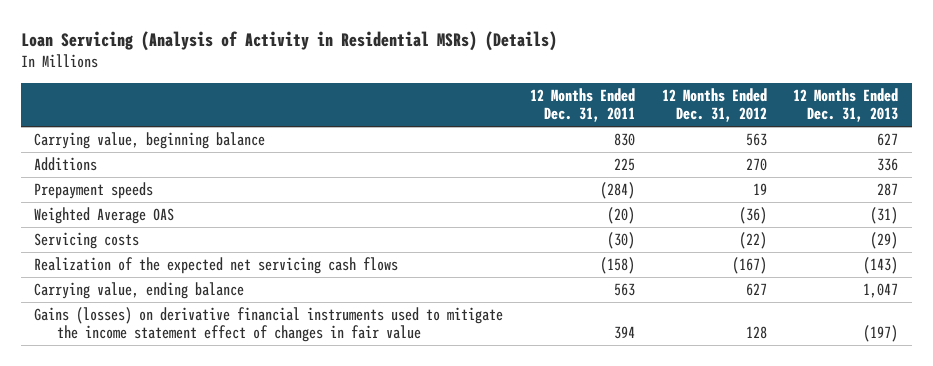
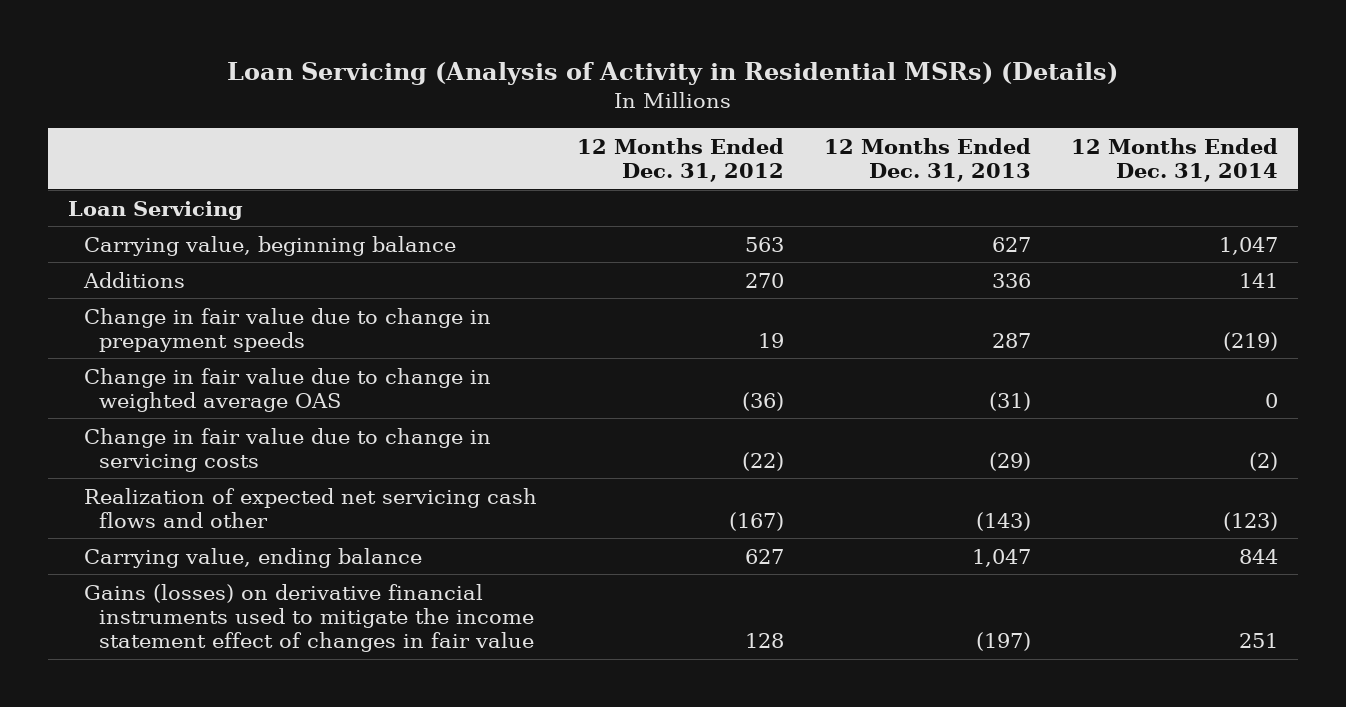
- | 12 Months Ended Dec. 31, 2011 | 12 Months Ended Dec. 31, 2012 | 12 Months Ended Dec. 31, 2013
+ | 12 Months Ended Dec. 31, 2012 | 12 Months Ended Dec. 31, 2013 | 12 Months Ended Dec. 31, 2014
+ Loan Servicing
- Prepayment speeds | (284) | 19 | 287
- Weighted Average OAS | (20) | (36) | (31)
- Servicing costs | (30) | (22) | (29)
- Realization of the expected net servicing cash flows | (158) | (167) | (143)
+ Change in fair value due to change in prepayment speeds | 19 | 287 | (219)
+ Change in fair value due to change in weighted average OAS | (36) | (31) | 0
+ Change in fair value due to change in servicing costs | (22) | (29) | (2)
+ Realization of expected net servicing cash flows and other | (167) | (143) | (123)

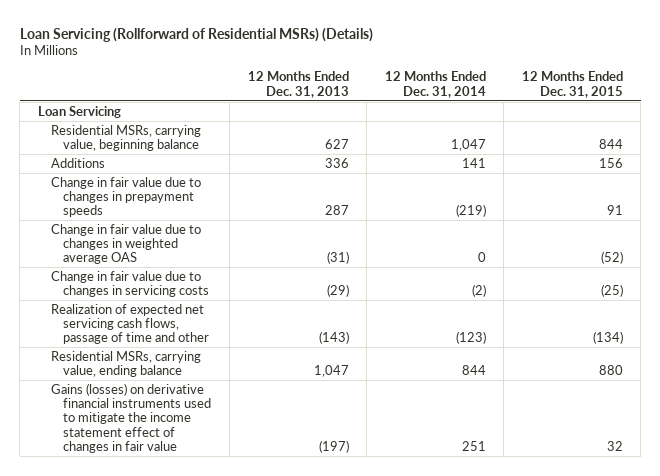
- Loan Servicing (Analysis of Activity in Residential MSRs) (Details)
+ Loan Servicing (Rollforward of Residential MSRs) (Details)
- | 12 Months Ended Dec. 31, 2012 | 12 Months Ended Dec. 31, 2013 | 12 Months Ended Dec. 31, 2014
+ | 12 Months Ended Dec. 31, 2013 | 12 Months Ended Dec. 31, 2014 | 12 Months Ended Dec. 31, 2015
- Carrying value, beginning balance | 563 | 627 | 1,047
+ Residential MSRs, carrying value, beginning balance | 627 | 1,047 | 844
- Change in fair value due to change in prepayment speeds | 19 | 287 | (219)
- Change in fair value due to change in weighted average OAS | (36) | (31) | 0
- Change in fair value due to change in servicing costs | (22) | (29) | (2)
- Realization of expected net servicing cash flows and other | (167) | (143) | (123)
- Carrying value, ending balance | 627 | 1,047 | 844
+ Change in fair value due to changes in prepayment speeds | 287 | (219) | 91
+ Change in fair value due to changes in weighted average OAS | (31) | 0 | (52)
+ Change in fair value due to changes in servicing costs | (29) | (2) | (25)
+ Realization of expected net servicing cash flows, passage of time and other | (143) | (123) | (134)
+ Residential MSRs, carrying value, ending balance | 1,047 | 844 | 880

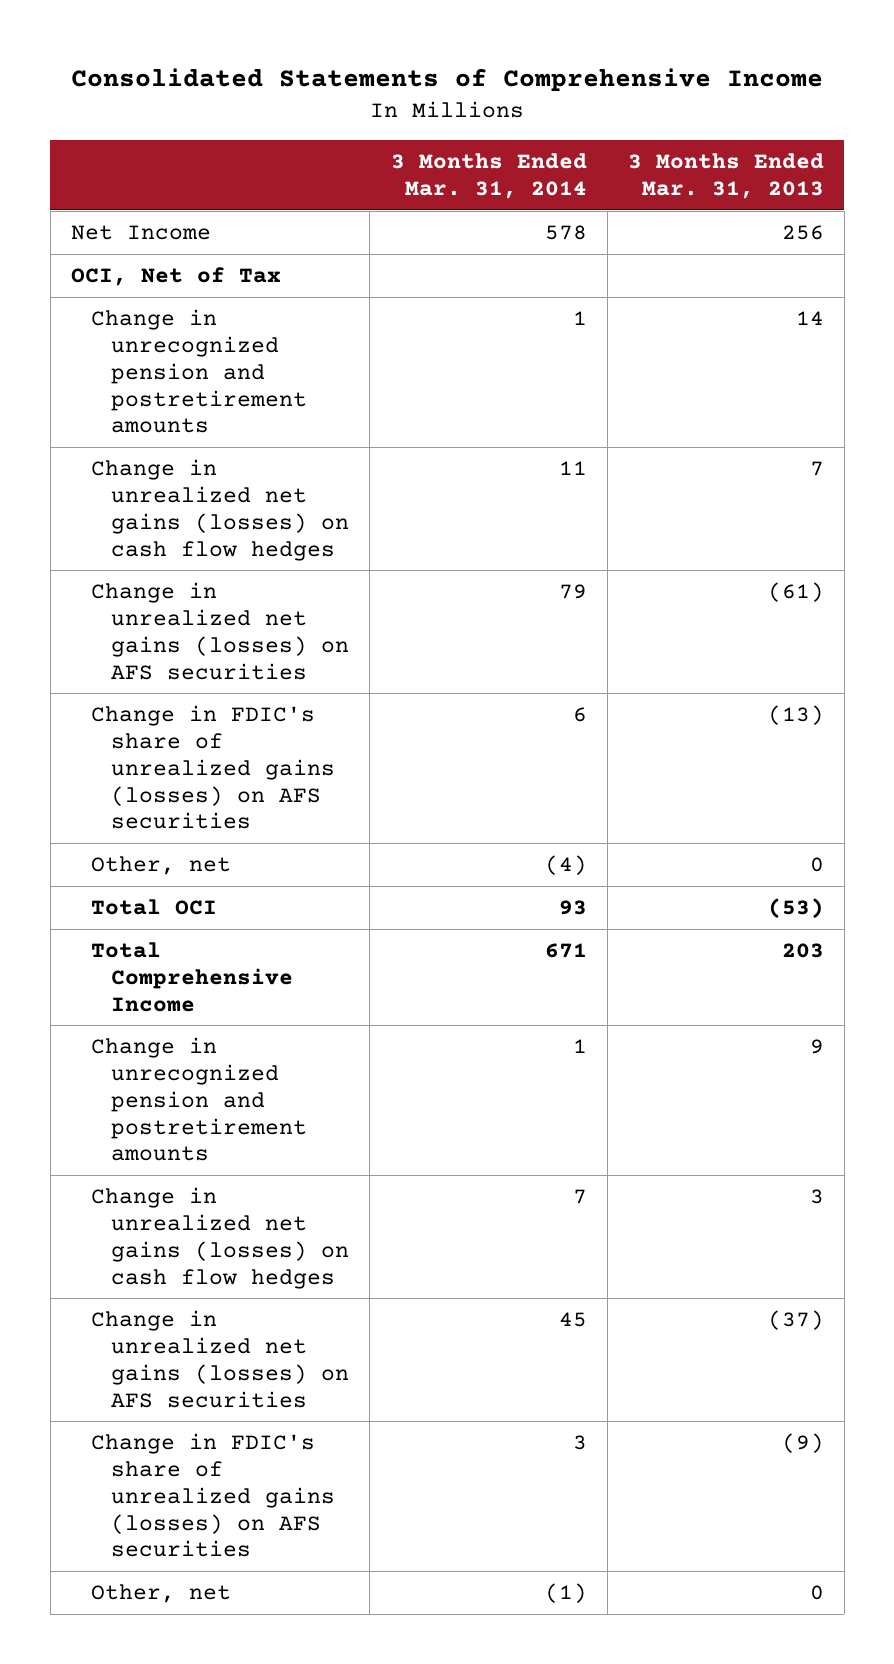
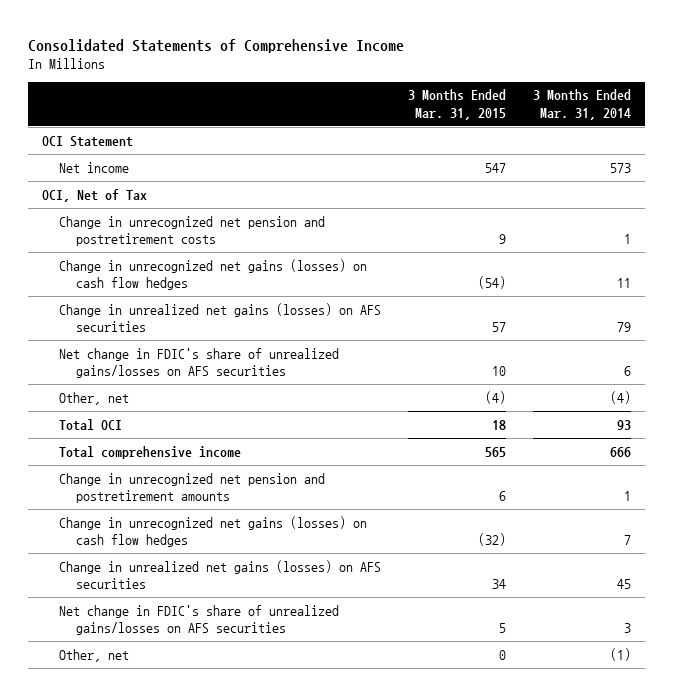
- | 3 Months Ended Mar. 31, 2014 | 3 Months Ended Mar. 31, 2013
+ | 3 Months Ended Mar. 31, 2015 | 3 Months Ended Mar. 31, 2014
- Net Income | 578 | 256
+ OCI Statement
+ Net income | 547 | 573
- Change in unrecognized pension and postretirement amounts | 1 | 14
- Change in unrealized net gains (losses) on cash flow hedges | 11 | 7
+ Change in unrecognized net pension and postretirement costs | 9 | 1
+ Change in unrecognized net gains (losses) on cash flow hedges | (54) | 11
- Change in FDIC's share of unrealized gains (losses) on AFS securities | 6 | (13)
+ Net change in FDIC's share of unrealized gains/losses on AFS securities | 10 | 6
- Total Comprehensive Income | 671 | 203
- Change in unrecognized pension and postretirement amounts | 1 | 9
- Change in unrealized net gains (losses) on cash flow hedges | 7 | 3
+ Total comprehensive income | 565 | 666
+ Change in unrecognized net pension and postretirement amounts | 6 | 1
+ Change in unrecognized net gains (losses) on cash flow hedges | (32) | 7
- Change in FDIC's share of unrealized gains (losses) on AFS securities | 3 | (9)
+ Net change in FDIC's share of unrealized gains/losses on AFS securities | 5 | 3

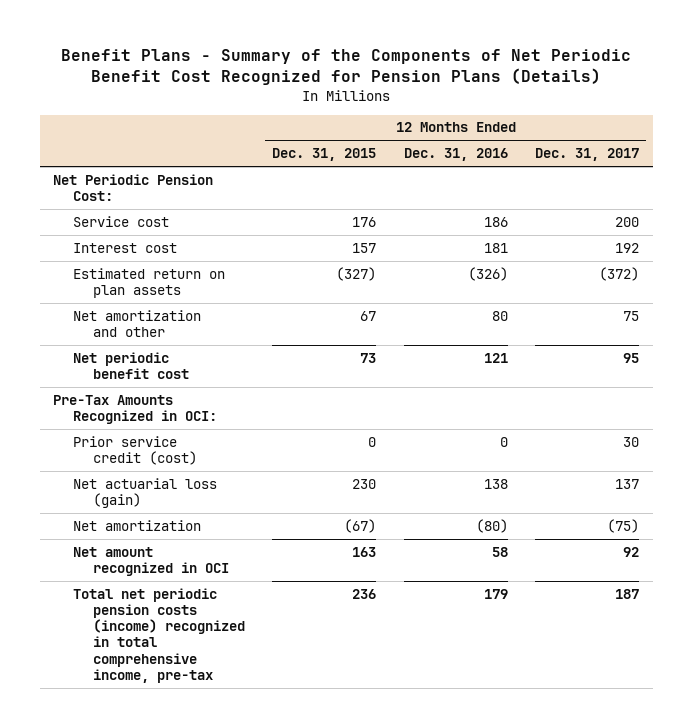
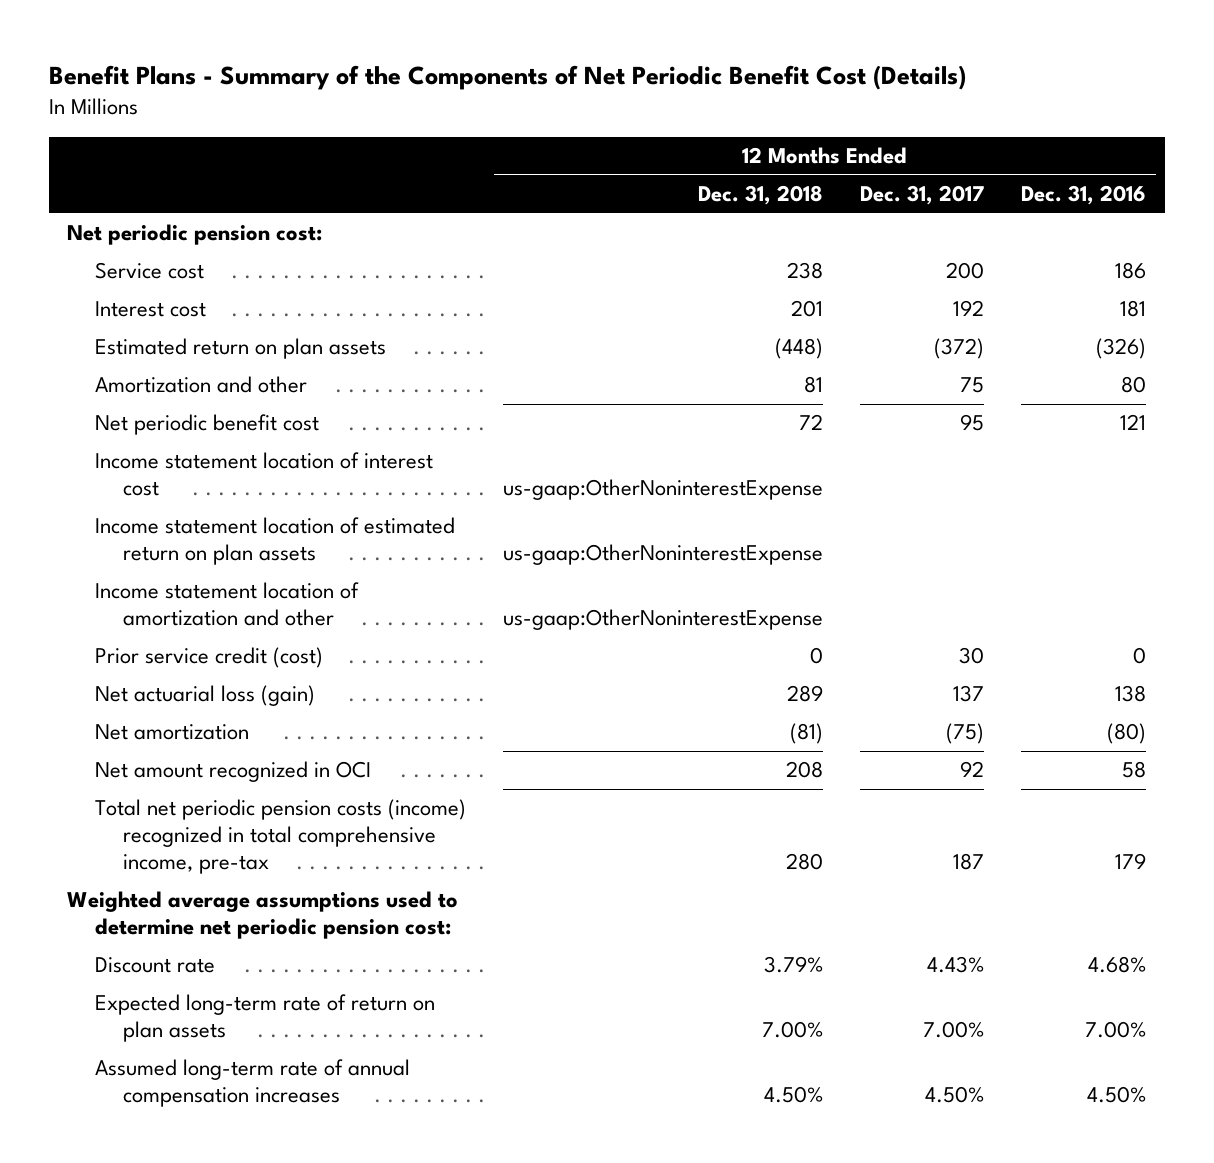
- Benefit Plans - Summary of the Components of Net Periodic Benefit Cost Recognized for Pension Plans (Details)
+ Benefit Plans - Summary of the Components of Net Periodic Benefit Cost (Details)
- | 12 Months Ended Dec. 31, 2015 | 12 Months Ended Dec. 31, 2016 | 12 Months Ended Dec. 31, 2017
+ | 12 Months Ended Dec. 31, 2018 | 12 Months Ended Dec. 31, 2017 | 12 Months Ended Dec. 31, 2016
- Net Periodic Pension Cost:
+ Net periodic pension cost:
- Net amortization and other | 67 | 80 | 75
+ Amortization and other | 81 | 75 | 80
- Pre-Tax Amounts Recognized in OCI:
+ Income statement location of interest cost | us-gaap:OtherNoninterestExpense | |
+ Income statement location of estimated return on plan assets | us-gaap:OtherNoninterestExpense | |
+ Income statement location of amortization and other | us-gaap:OtherNoninterestExpense | |
+ Weighted average assumptions used to determine net periodic pension cost:
+ Discount rate | 3.79% | 4.43% | 4.68%
+ Expected long-term rate of return on plan assets | 7.00% | 7.00% | 7.00%
+ Assumed long-term rate of annual compensation increases | 4.50% | 4.50% | 4.50%

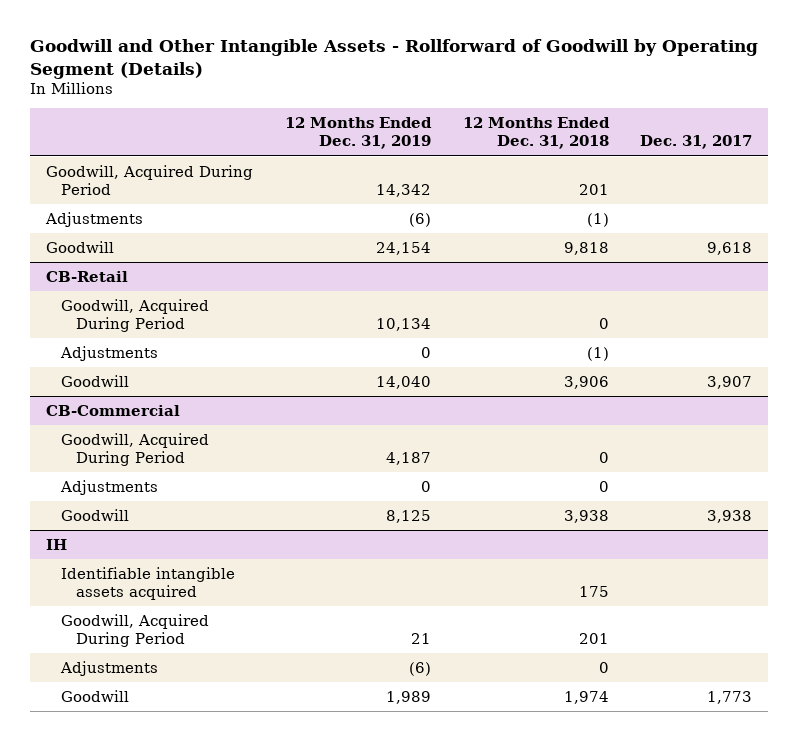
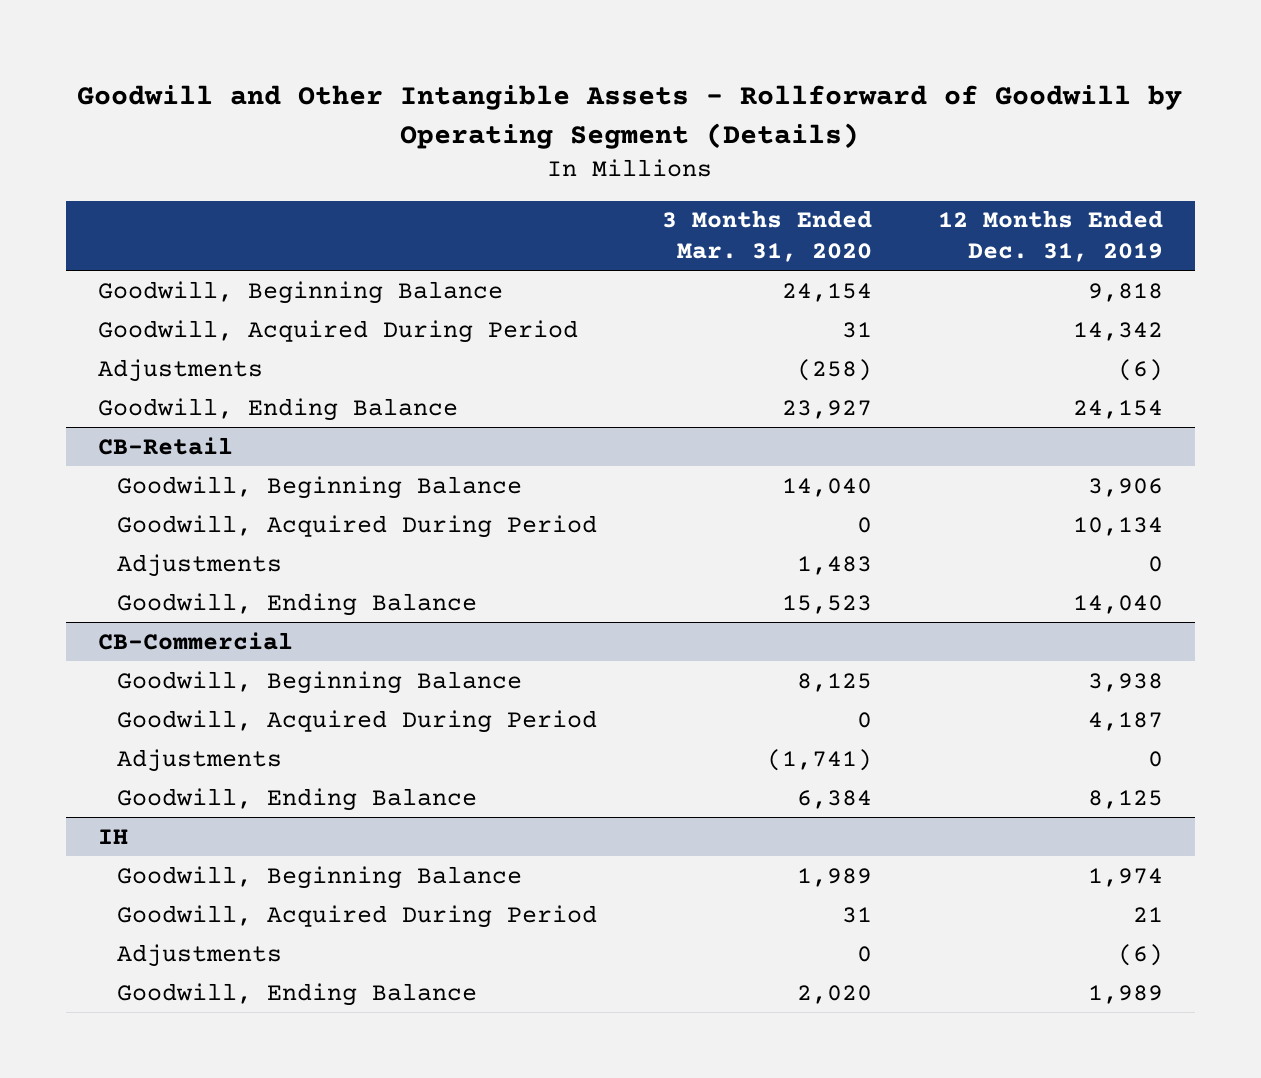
- | 12 Months Ended Dec. 31, 2019 | 12 Months Ended Dec. 31, 2018 | Dec. 31, 2017
+ | 3 Months Ended Mar. 31, 2020 | 12 Months Ended Dec. 31, 2019
+ Goodwill, Beginning Balance | 24,154 | 9,818
- Goodwill | 24,154 | 9,818 | 9,618
+ Goodwill, Ending Balance | 23,927 | 24,154
@ CB-Retail
+ Goodwill, Beginning Balance | 14,040 | 3,906
- Goodwill | 14,040 | 3,906 | 3,907
+ Goodwill, Ending Balance | 15,523 | 14,040
@ CB-Commercial
+ Goodwill, Beginning Balance | 8,125 | 3,938
- Goodwill | 8,125 | 3,938 | 3,938
+ Goodwill, Ending Balance | 6,384 | 8,125
@ IH
- Identifiable intangible assets acquired | | 175 |
+ Goodwill, Beginning Balance | 1,989 | 1,974
- Goodwill | 1,989 | 1,974 | 1,773
+ Goodwill, Ending Balance | 2,020 | 1,989

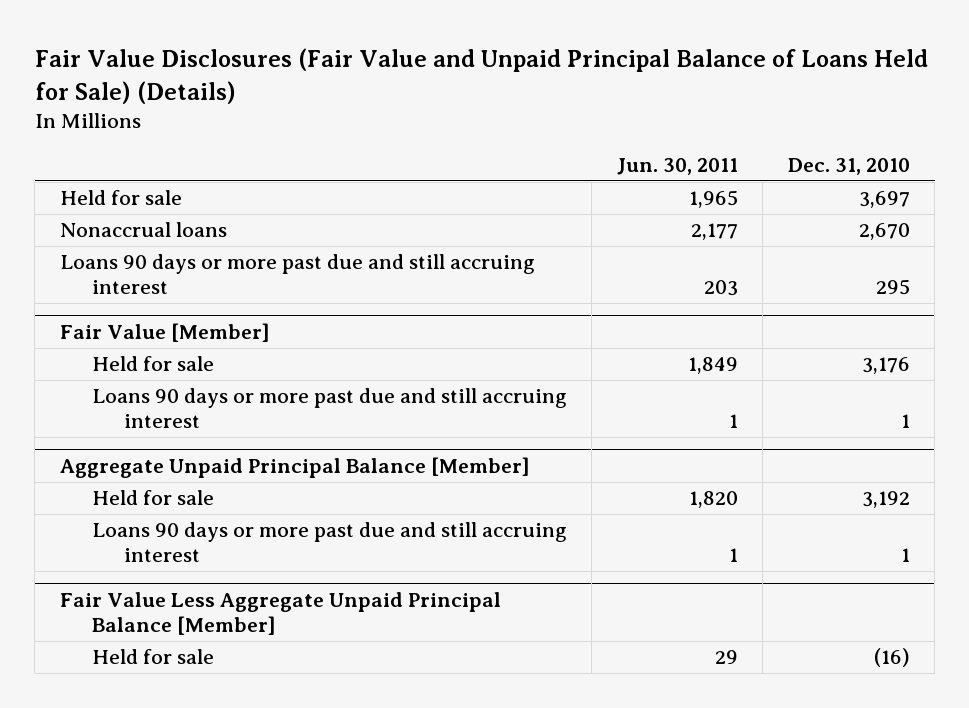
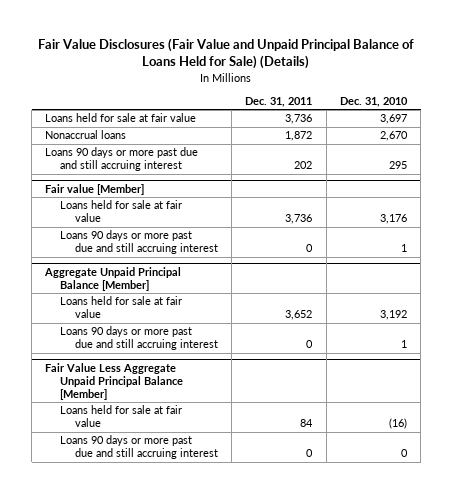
- | Jun. 30, 2011 | Dec. 31, 2010
+ | Dec. 31, 2011 | Dec. 31, 2010
- Held for sale | 1,965 | 3,697
+ Loans held for sale at fair value | 3,736 | 3,697
- Fair Value [Member]
- Held for sale | 1,849 | 3,176
+ Fair value [Member]
+ Loans held for sale at fair value | 3,736 | 3,176
@ Aggregate Unpaid Principal Balance [Member]
- Held for sale | 1,820 | 3,192
+ Loans held for sale at fair value | 3,652 | 3,192
@ Fair Value Less Aggregate Unpaid Principal Balance [Member]
- Held for sale | 29 | (16)
+ Loans held for sale at fair value | 84 | (16)
+ Loans 90 days or more past due and still accruing interest | 0 | 0

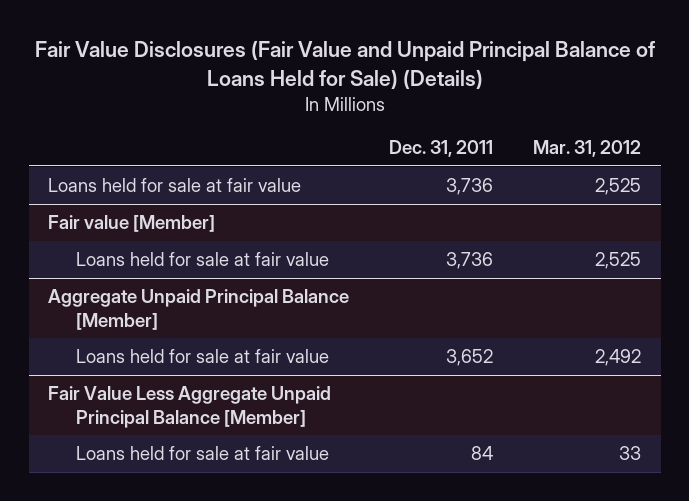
- | Dec. 31, 2011 | Dec. 31, 2010
+ | Dec. 31, 2011 | Mar. 31, 2012
- Nonaccrual loans | 1,872 | 2,670
- Loans 90 days or more past due and still accruing interest | 202 | 295
@ Fair value [Member]
- Loans 90 days or more past due and still accruing interest | 0 | 1
@ Aggregate Unpaid Principal Balance [Member]
- Loans 90 days or more past due and still accruing interest | 0 | 1
@ Fair Value Less Aggregate Unpaid Principal Balance [Member]
- Loans 90 days or more past due and still accruing interest | 0 | 0

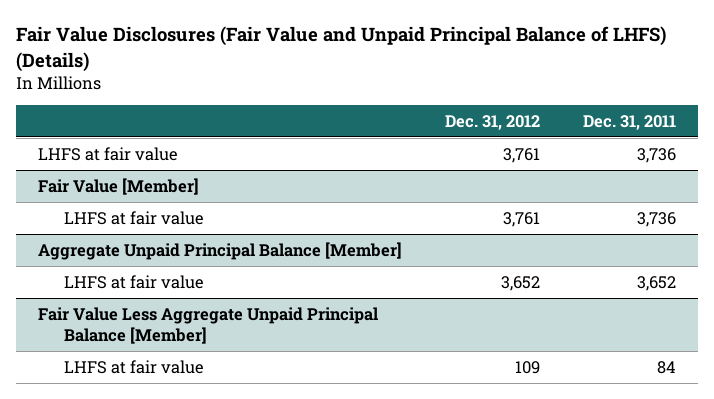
- Fair Value Disclosures (Fair Value and Unpaid Principal Balance of Loans Held for Sale) (Details)
+ Fair Value Disclosures (Fair Value and Unpaid Principal Balance of LHFS) (Details)
- | Dec. 31, 2011 | Mar. 31, 2012
+ | Dec. 31, 2012 | Dec. 31, 2011
- Loans held for sale at fair value | 3,736 | 2,525
- Fair value [Member]
- Loans held for sale at fair value | 3,736 | 2,525
+ LHFS at fair value | 3,761 | 3,736
+ Fair Value [Member]
+ LHFS at fair value | 3,761 | 3,736
@ Aggregate Unpaid Principal Balance [Member]
- Loans held for sale at fair value | 3,652 | 2,492
+ LHFS at fair value | 3,652 | 3,652
@ Fair Value Less Aggregate Unpaid Principal Balance [Member]
- Loans held for sale at fair value | 84 | 33
+ LHFS at fair value | 109 | 84

